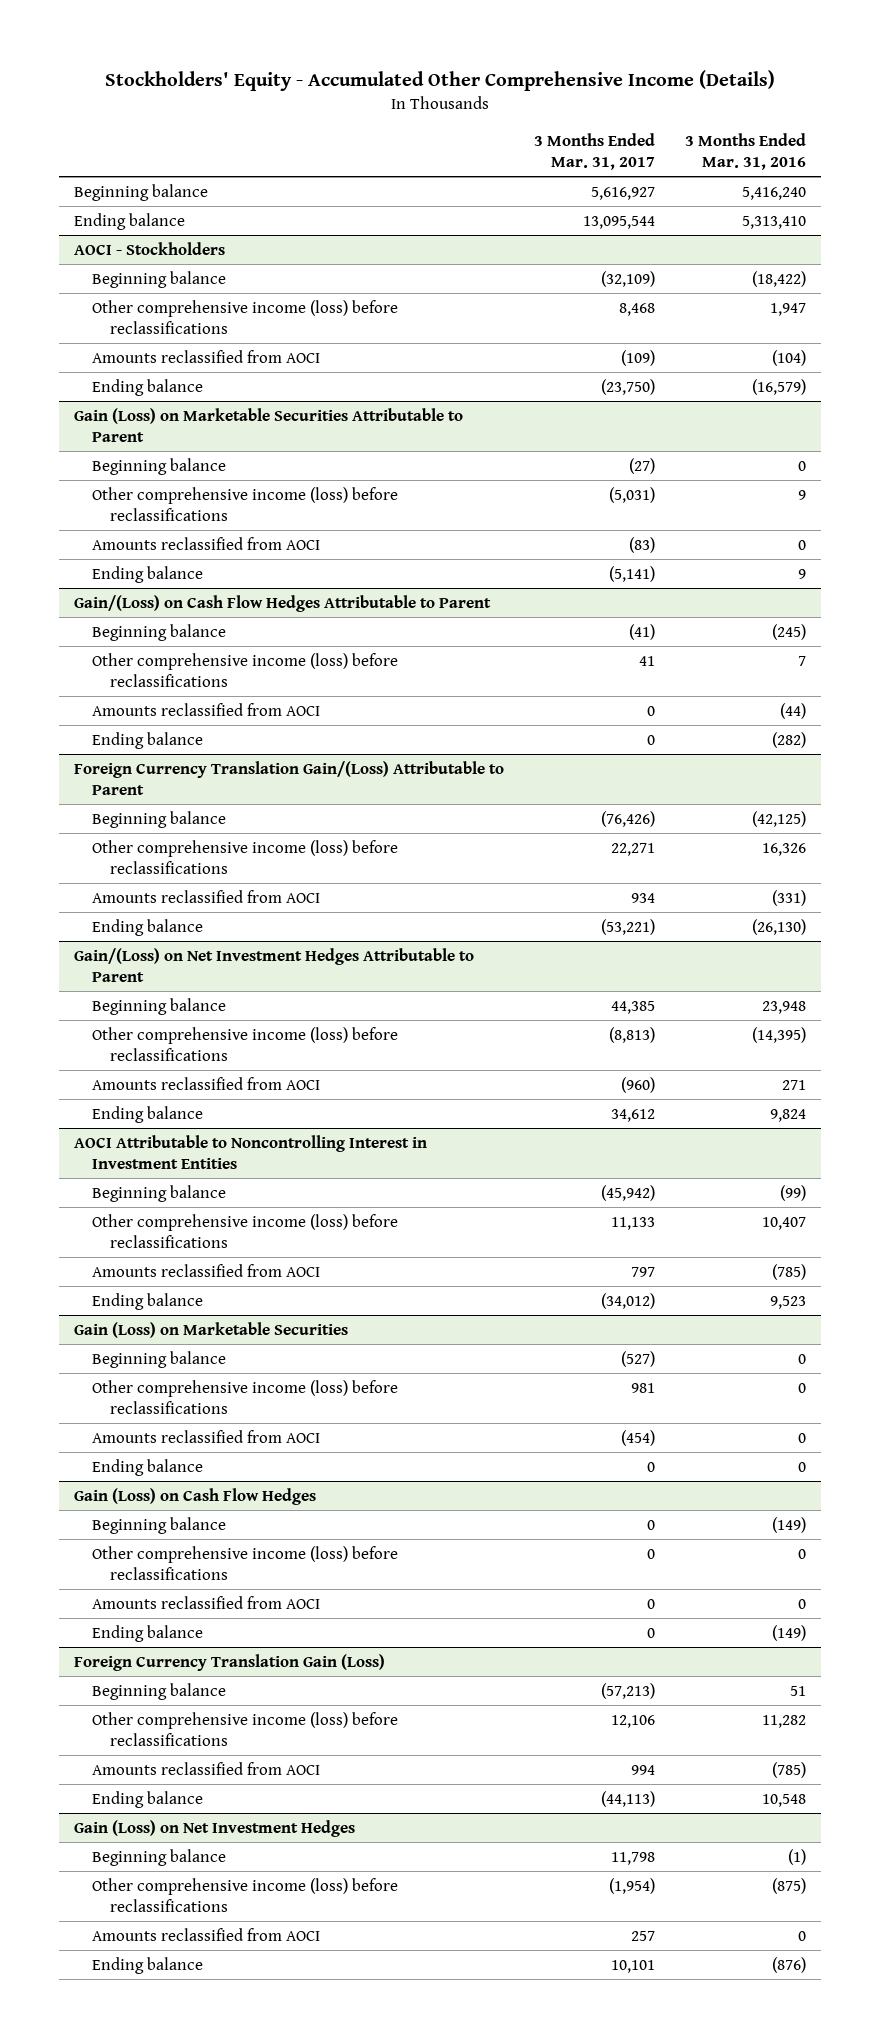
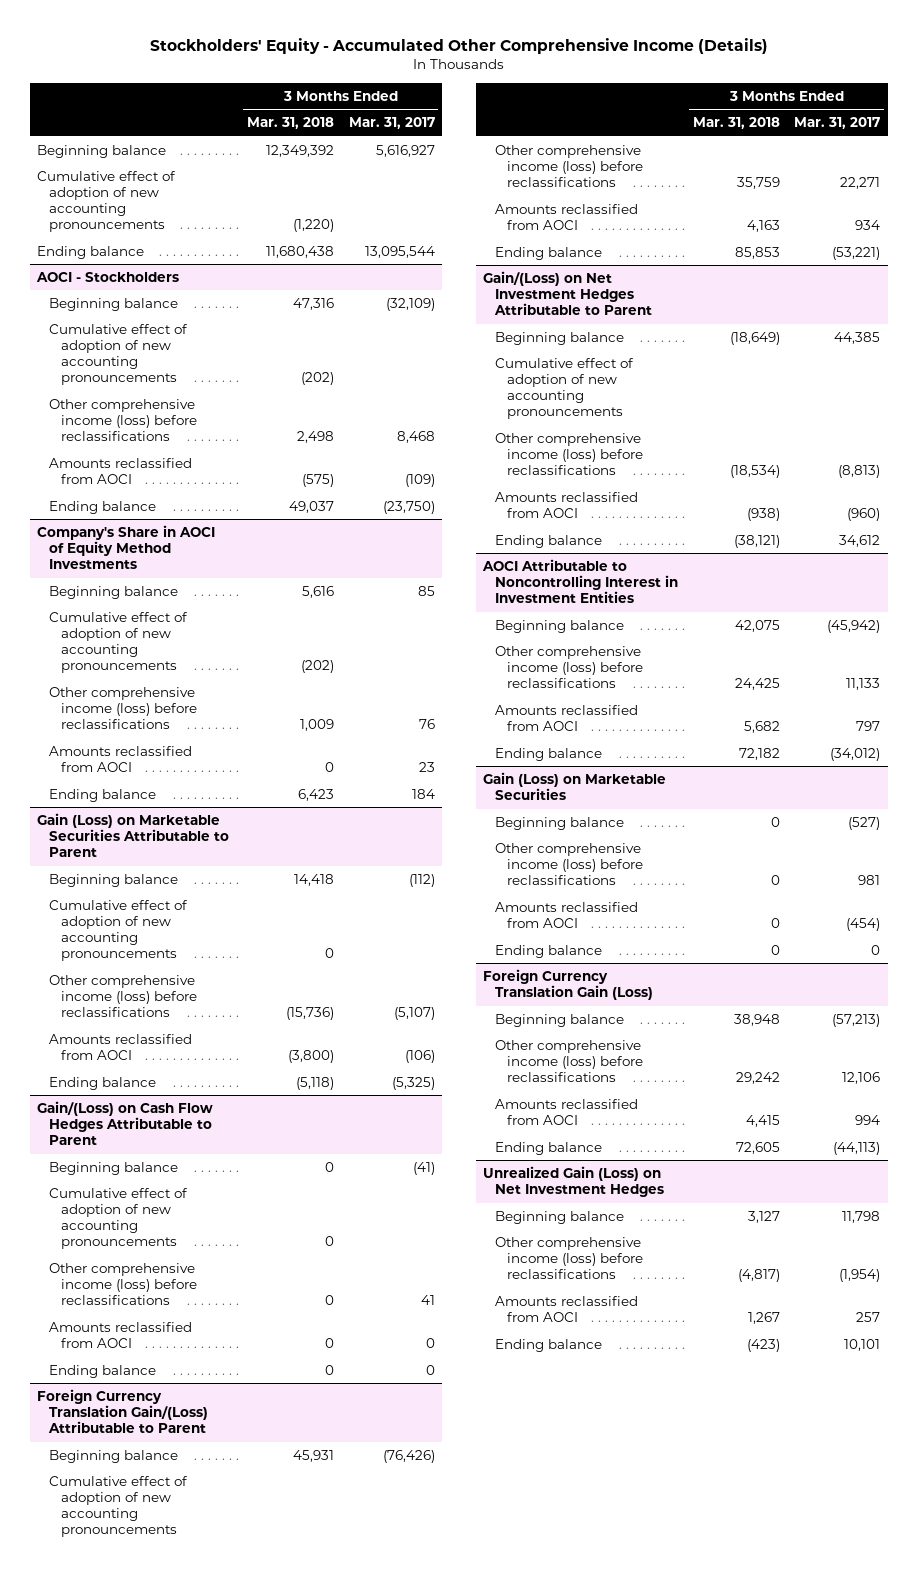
- | 3 Months Ended Mar. 31, 2017 | 3 Months Ended Mar. 31, 2016
+ | 3 Months Ended Mar. 31, 2018 | 3 Months Ended Mar. 31, 2017
+ Cumulative effect of adoption of new accounting pronouncements | (1,220) |
@ AOCI - Stockholders
+ Cumulative effect of adoption of new accounting pronouncements | (202) |
+ Company's Share in AOCI of Equity Method Investments
+ Beginning balance | 5,616 | 85
+ Cumulative effect of adoption of new accounting pronouncements | (202) |
+ Other comprehensive income (loss) before reclassifications | 1,009 | 76
+ Amounts reclassified from AOCI | 0 | 23
+ Ending balance | 6,423 | 184
@ Gain (Loss) on Marketable Securities Attributable to Parent
- Beginning balance | (27) | 0
- Other comprehensive income (loss) before reclassifications | (5,031) | 9
- Amounts reclassified from AOCI | (83) | 0
- Ending balance | (5,141) | 9
+ Beginning balance | 14,418 | (112)
+ Cumulative effect of adoption of new accounting pronouncements | 0 |
+ Other comprehensive income (loss) before reclassifications | (15,736) | (5,107)
+ Amounts reclassified from AOCI | (3,800) | (106)
+ Ending balance | (5,118) | (5,325)
@ Gain/(Loss) on Cash Flow Hedges Attributable to Parent
+ Cumulative effect of adoption of new accounting pronouncements | 0 |
@ Foreign Currency Translation Gain/(Loss) Attributable to Parent
+ Cumulative effect of adoption of new accounting pronouncements
@ Gain/(Loss) on Net Investment Hedges Attributable to Parent
+ Cumulative effect of adoption of new accounting pronouncements
- Gain (Loss) on Cash Flow Hedges
- Beginning balance | 0 | (149)
- Other comprehensive income (loss) before reclassifications | 0 | 0
- Amounts reclassified from AOCI | 0 | 0
- Ending balance | 0 | (149)
- Gain (Loss) on Net Investment Hedges
+ Unrealized Gain (Loss) on Net Investment Hedges

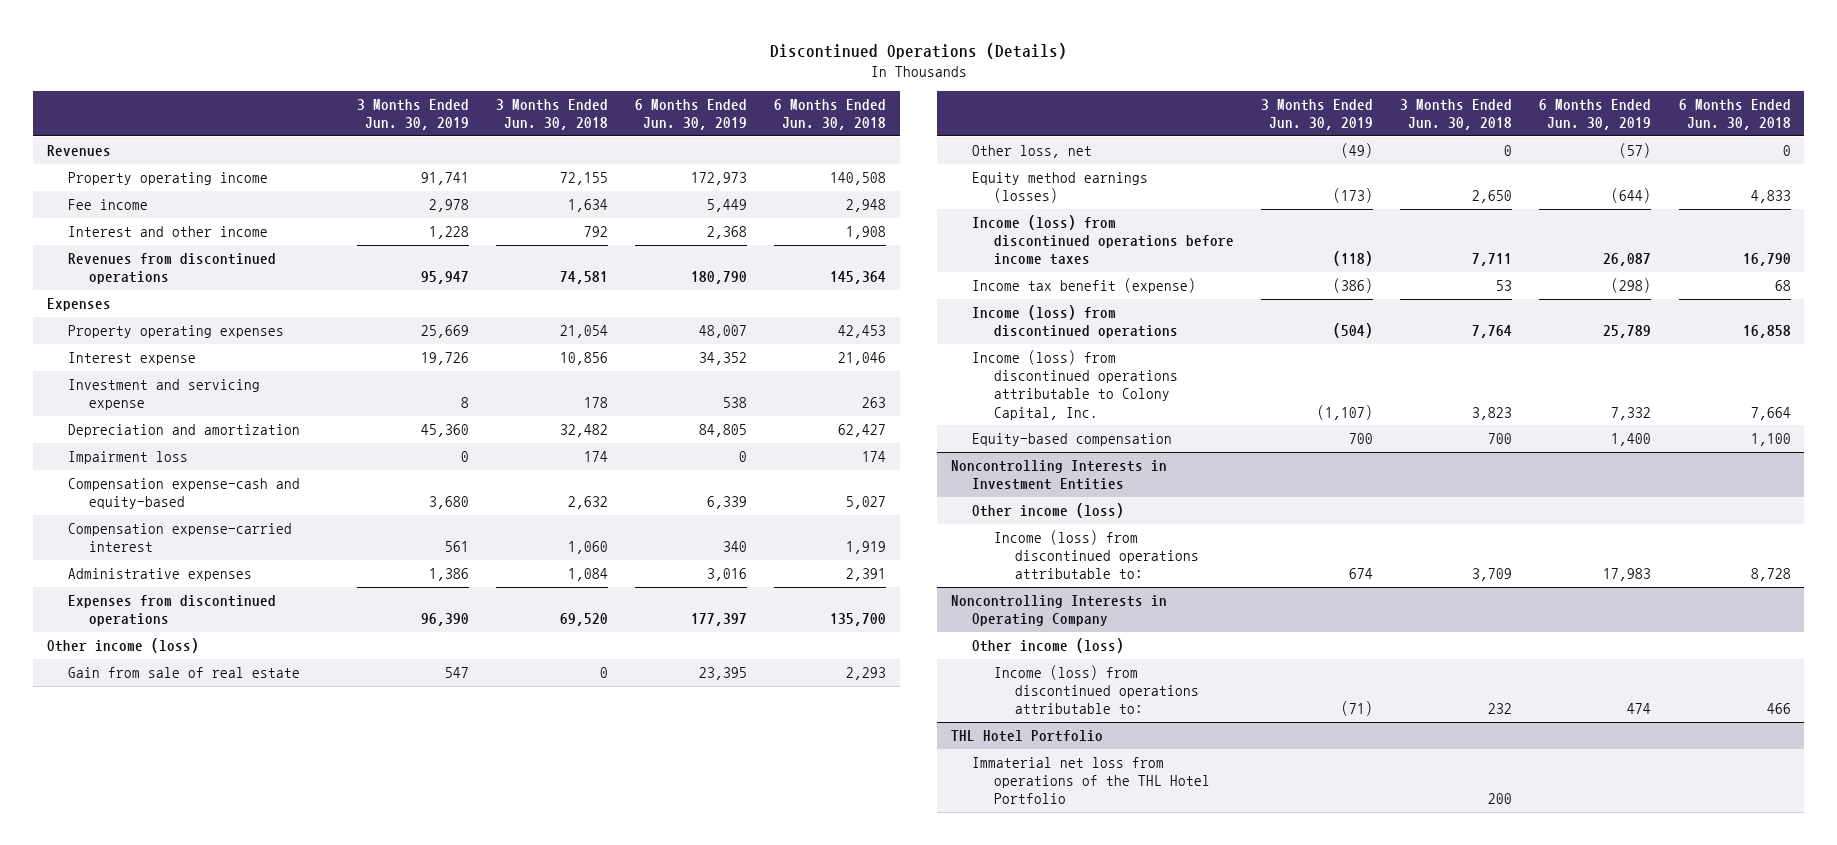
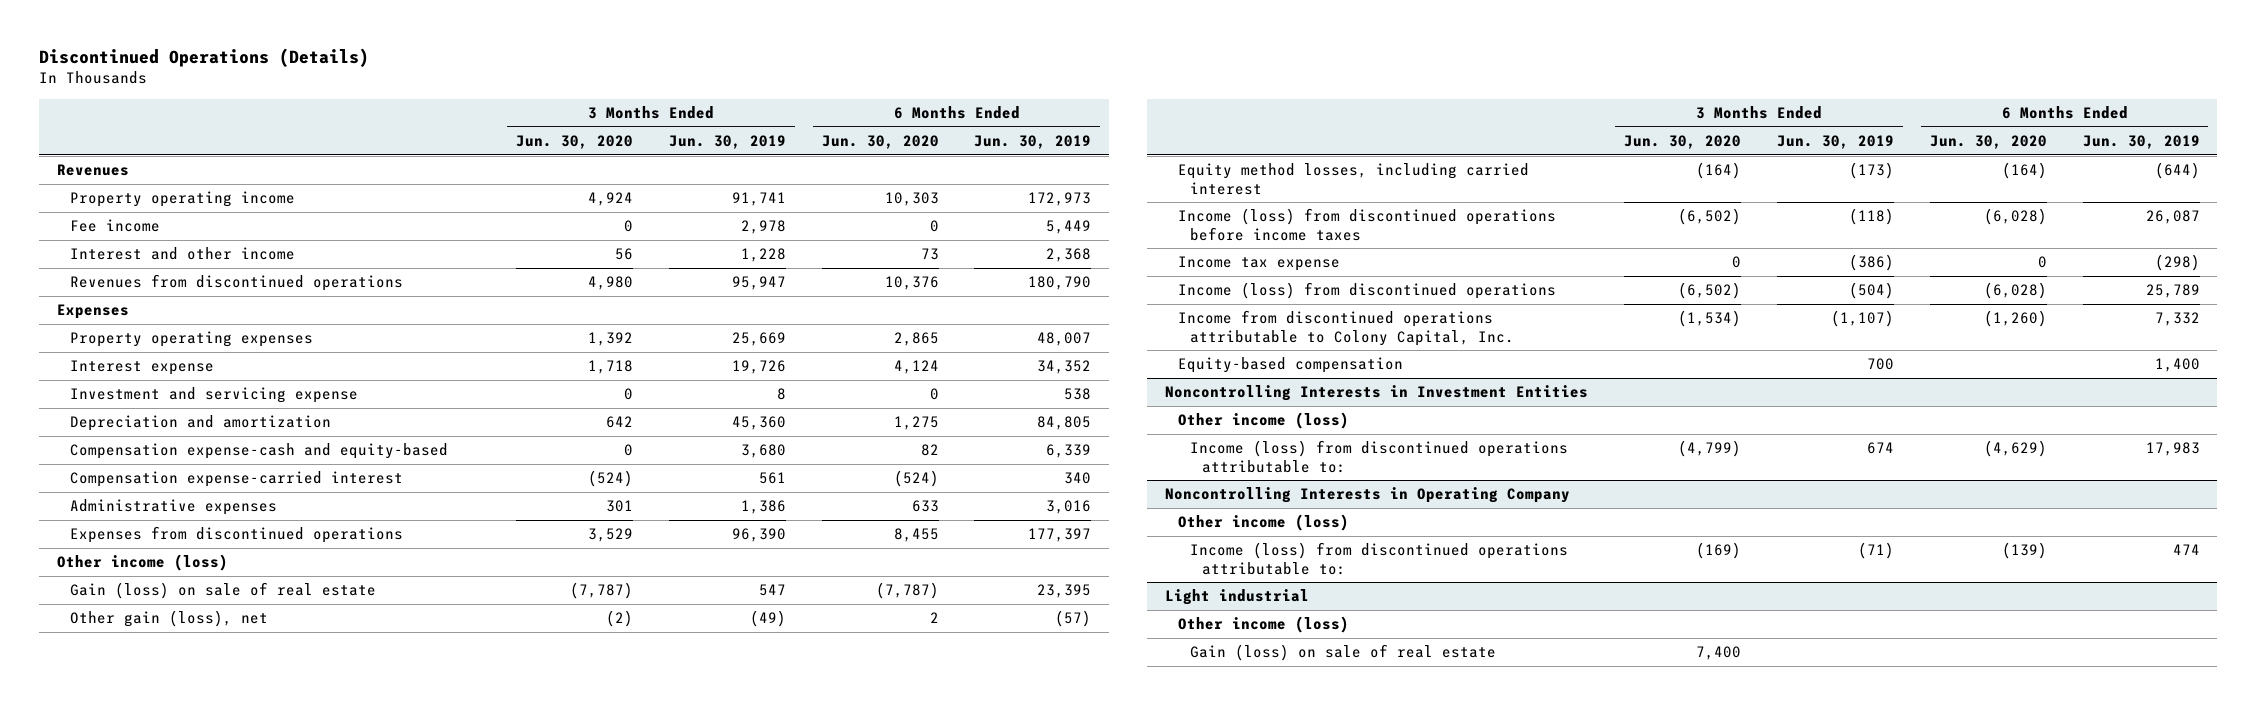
- | 3 Months Ended Jun. 30, 2019 | 3 Months Ended Jun. 30, 2018 | 6 Months Ended Jun. 30, 2019 | 6 Months Ended Jun. 30, 2018
+ | 3 Months Ended Jun. 30, 2020 | 3 Months Ended Jun. 30, 2019 | 6 Months Ended Jun. 30, 2020 | 6 Months Ended Jun. 30, 2019
- Impairment loss | 0 | 174 | 0 | 174
- Gain from sale of real estate | 547 | 0 | 23,395 | 2,293
- Other loss, net | (49) | 0 | (57) | 0
- Equity method earnings (losses) | (173) | 2,650 | (644) | 4,833
+ Gain (loss) on sale of real estate | (7,787) | 547 | (7,787) | 23,395
+ Other gain (loss), net | (2) | (49) | 2 | (57)
+ Equity method losses, including carried interest | (164) | (173) | (164) | (644)
- Income tax benefit (expense) | (386) | 53 | (298) | 68
+ Income tax expense | 0 | (386) | 0 | (298)
- Income (loss) from discontinued operations attributable to Colony Capital, Inc. | (1,107) | 3,823 | 7,332 | 7,664
+ Income from discontinued operations attributable to Colony Capital, Inc. | (1,534) | (1,107) | (1,260) | 7,332
- THL Hotel Portfolio
- Immaterial net loss from operations of the THL Hotel Portfolio | | 200 | |
+ Light industrial
+ Other income (loss)
+ Gain (loss) on sale of real estate | 7,400 | | |

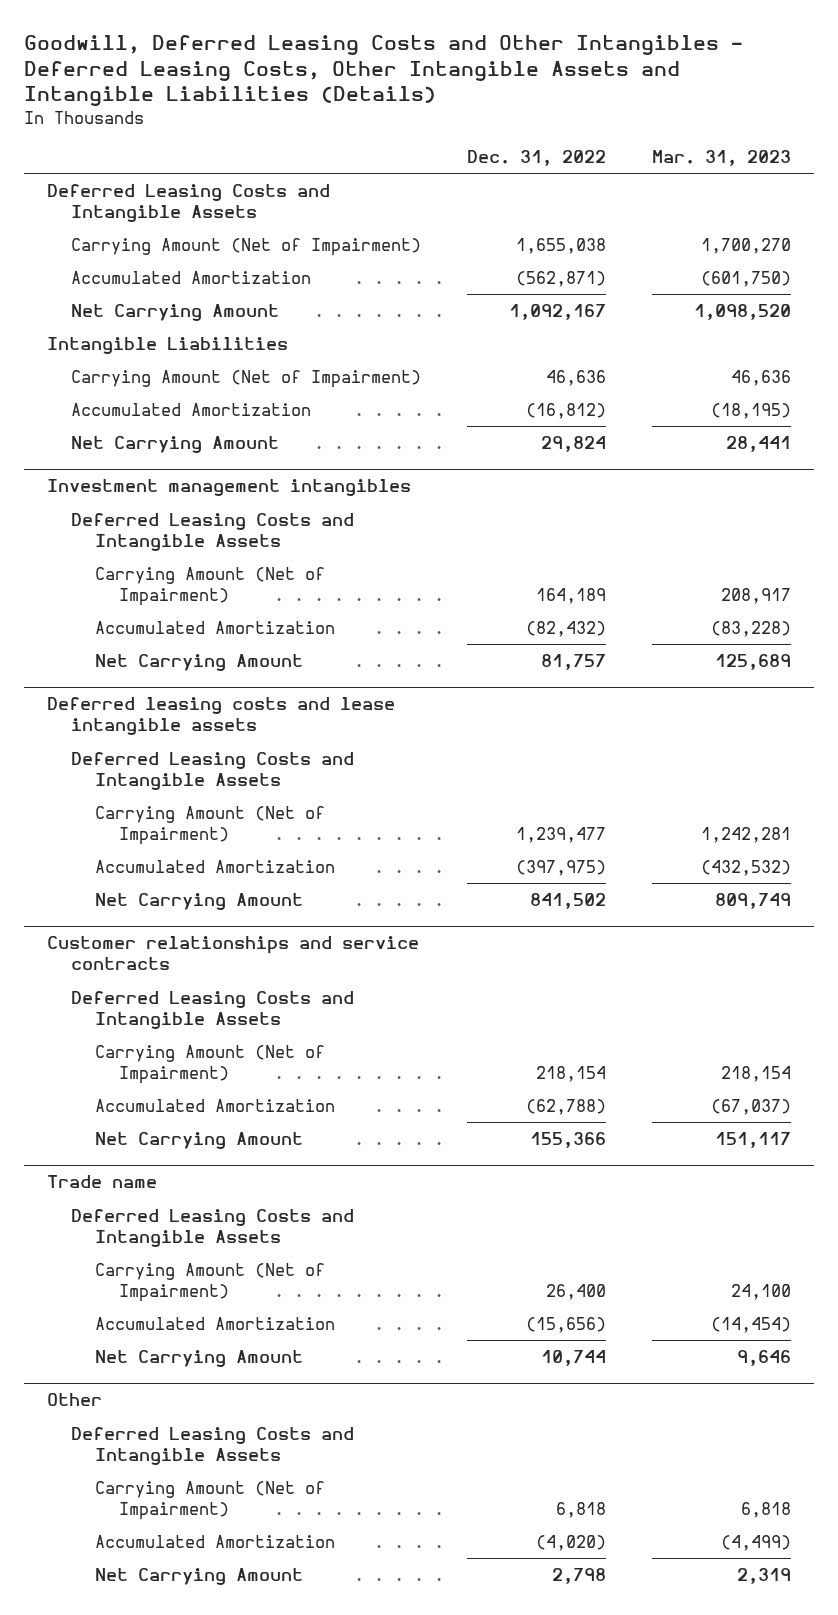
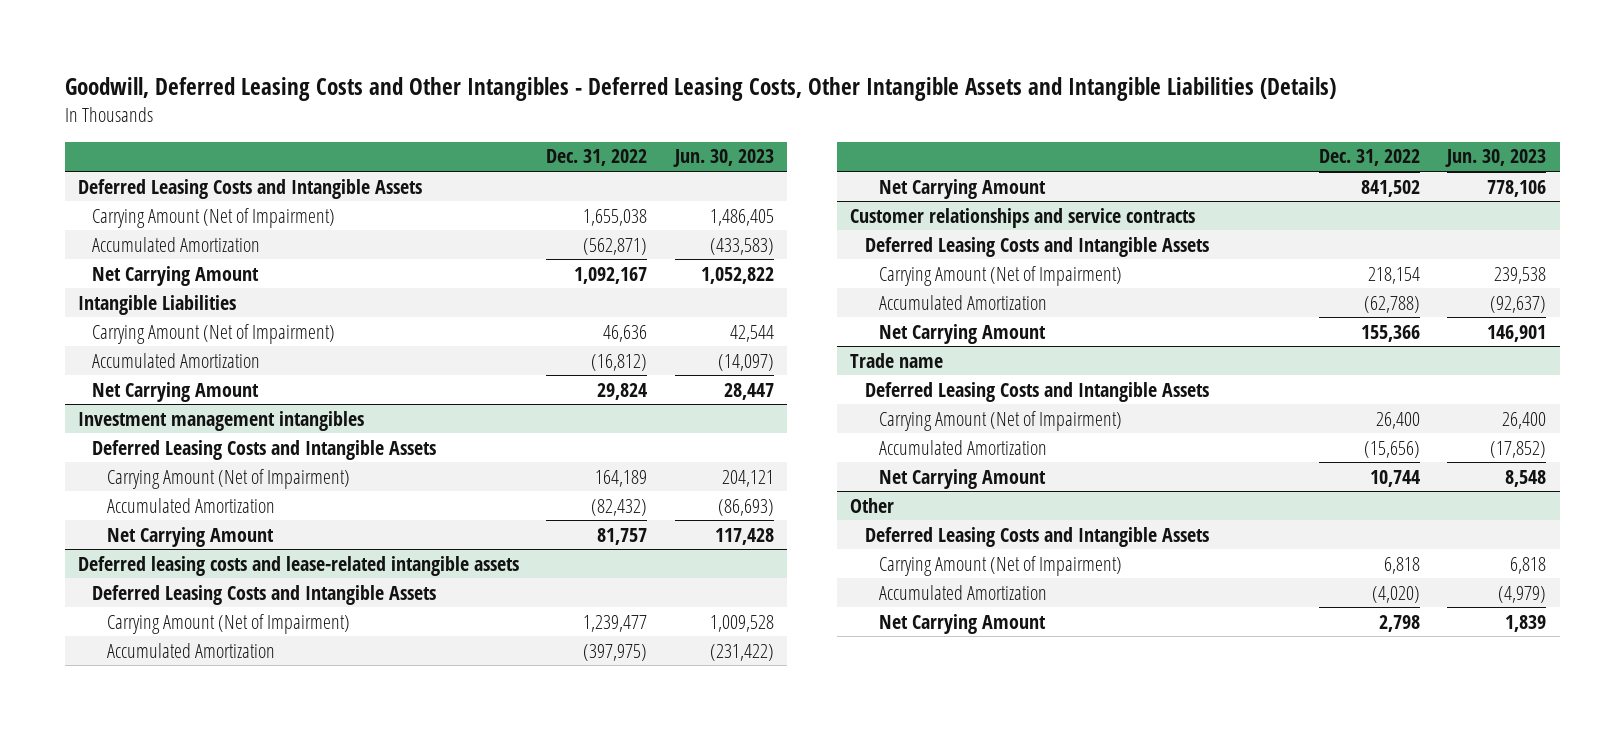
- | Dec. 31, 2022 | Mar. 31, 2023
+ | Dec. 31, 2022 | Jun. 30, 2023
- Deferred leasing costs and lease intangible assets
+ Deferred leasing costs and lease-related intangible assets

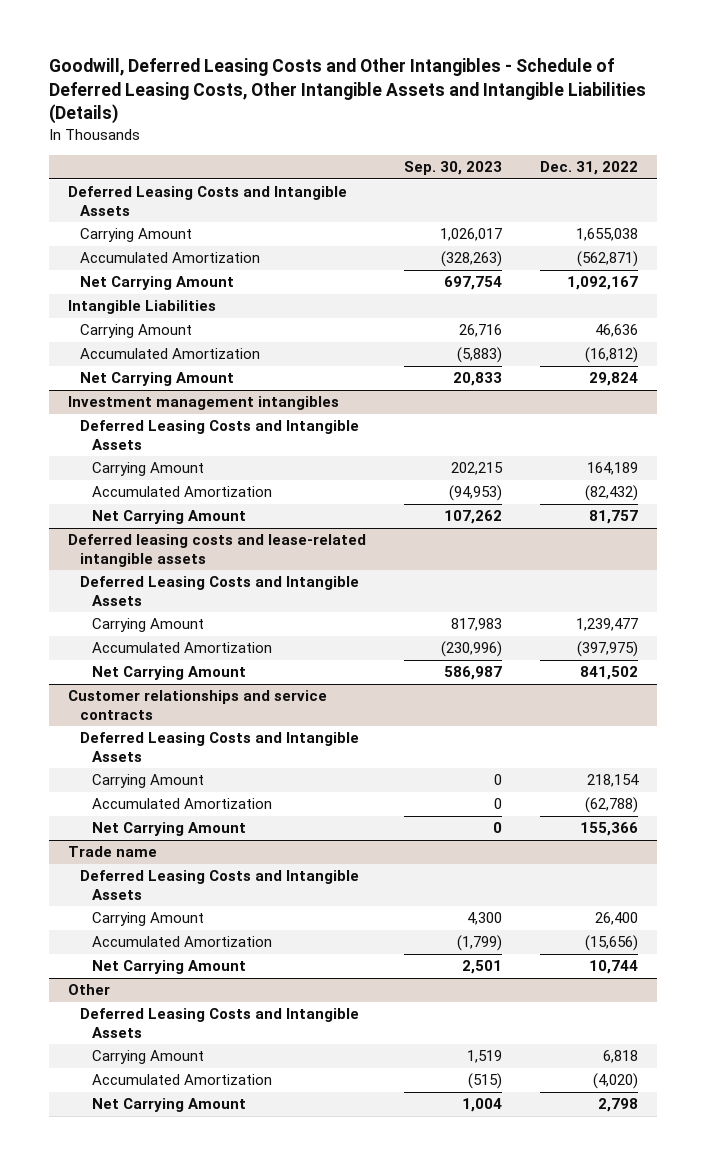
- Goodwill, Deferred Leasing Costs and Other Intangibles - Deferred Leasing Costs, Other Intangible Assets and Intangible Liabilities (Details)
+ Goodwill, Deferred Leasing Costs and Other Intangibles - Schedule of Deferred Leasing Costs, Other Intangible Assets and Intangible Liabilities (Details)
- | Dec. 31, 2022 | Jun. 30, 2023
+ | Sep. 30, 2023 | Dec. 31, 2022
- Carrying Amount (Net of Impairment) | 1,655,038 | 1,486,405
+ Carrying Amount | 1,026,017 | 1,655,038
- Carrying Amount (Net of Impairment) | 46,636 | 42,544
+ Carrying Amount | 26,716 | 46,636
@ Investment management intangibles
- Carrying Amount (Net of Impairment) | 164,189 | 204,121
+ Carrying Amount | 202,215 | 164,189
@ Deferred leasing costs and lease-related intangible assets
- Carrying Amount (Net of Impairment) | 1,239,477 | 1,009,528
+ Carrying Amount | 817,983 | 1,239,477
@ Customer relationships and service contracts
- Carrying Amount (Net of Impairment) | 218,154 | 239,538
+ Carrying Amount | 0 | 218,154
@ Trade name
- Carrying Amount (Net of Impairment) | 26,400 | 26,400
+ Carrying Amount | 4,300 | 26,400
@ Other
- Carrying Amount (Net of Impairment) | 6,818 | 6,818
+ Carrying Amount | 1,519 | 6,818

